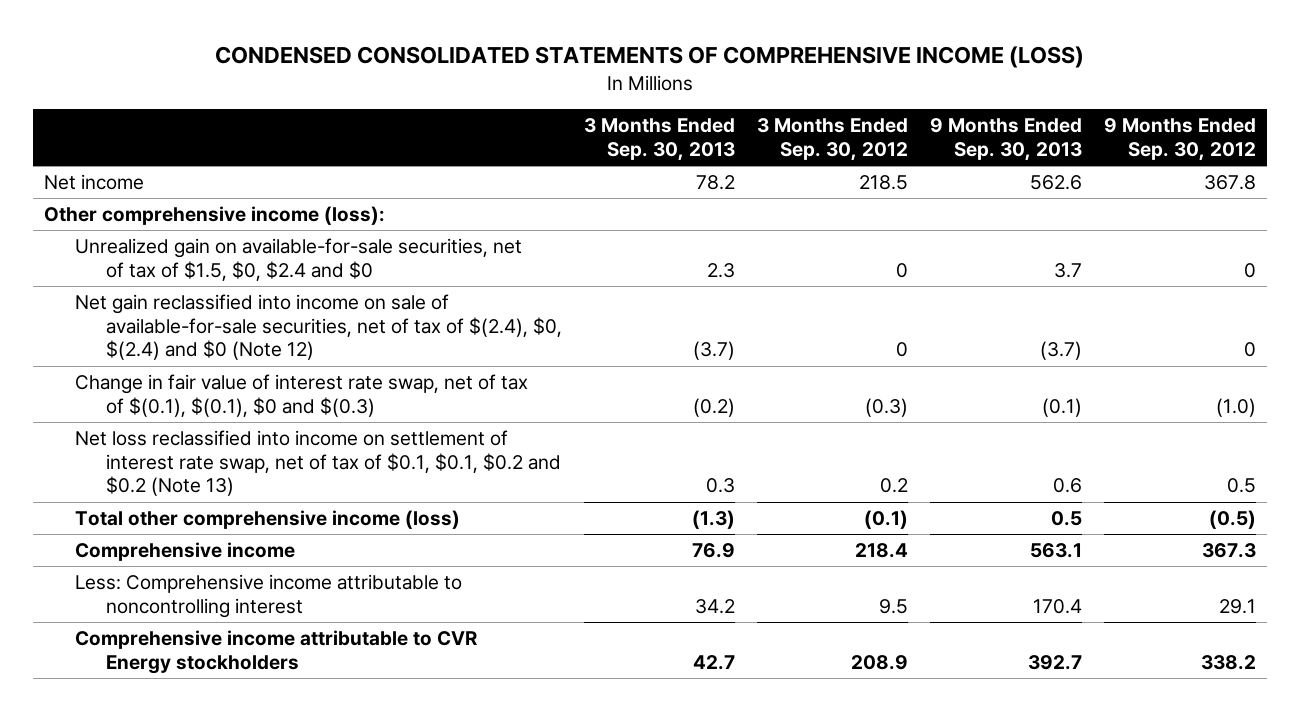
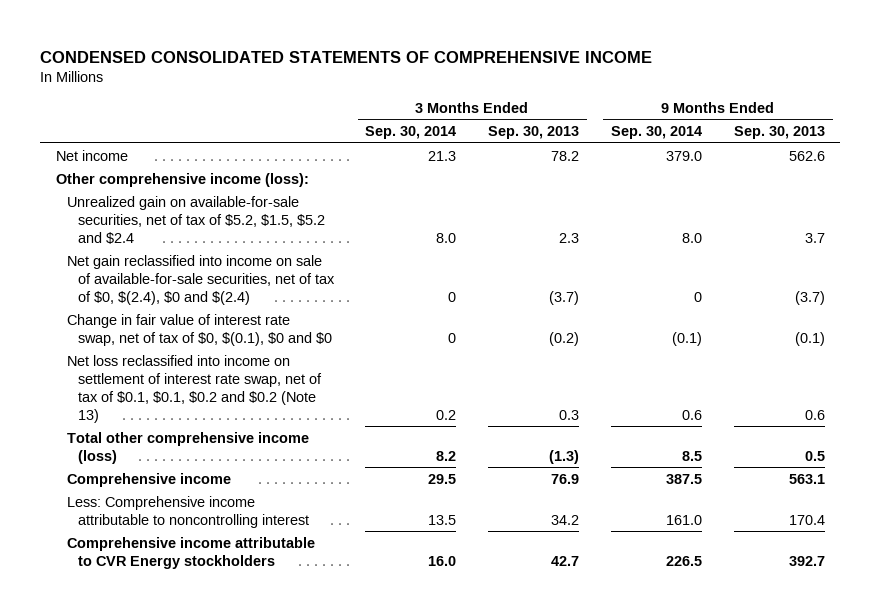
- CONDENSED CONSOLIDATED STATEMENTS OF COMPREHENSIVE INCOME (LOSS)
+ CONDENSED CONSOLIDATED STATEMENTS OF COMPREHENSIVE INCOME
- | 3 Months Ended Sep. 30, 2013 | 3 Months Ended Sep. 30, 2012 | 9 Months Ended Sep. 30, 2013 | 9 Months Ended Sep. 30, 2012
+ | 3 Months Ended Sep. 30, 2014 | 3 Months Ended Sep. 30, 2013 | 9 Months Ended Sep. 30, 2014 | 9 Months Ended Sep. 30, 2013
- Unrealized gain on available-for-sale securities, net of tax of $1.5, $0, $2.4 and $0 | 2.3 | 0 | 3.7 | 0
- Net gain reclassified into income on sale of available-for-sale securities, net of tax of $(2.4), $0, $(2.4) and $0 (Note 12) | (3.7) | 0 | (3.7) | 0
- Change in fair value of interest rate swap, net of tax of $(0.1), $(0.1), $0 and $(0.3) | (0.2) | (0.3) | (0.1) | (1.0)
+ Unrealized gain on available-for-sale securities, net of tax of $5.2, $1.5, $5.2 and $2.4 | 8.0 | 2.3 | 8.0 | 3.7
+ Net gain reclassified into income on sale of available-for-sale securities, net of tax of $0, $(2.4), $0 and $(2.4) | 0 | (3.7) | 0 | (3.7)
+ Change in fair value of interest rate swap, net of tax of $0, $(0.1), $0 and $0 | 0 | (0.2) | (0.1) | (0.1)

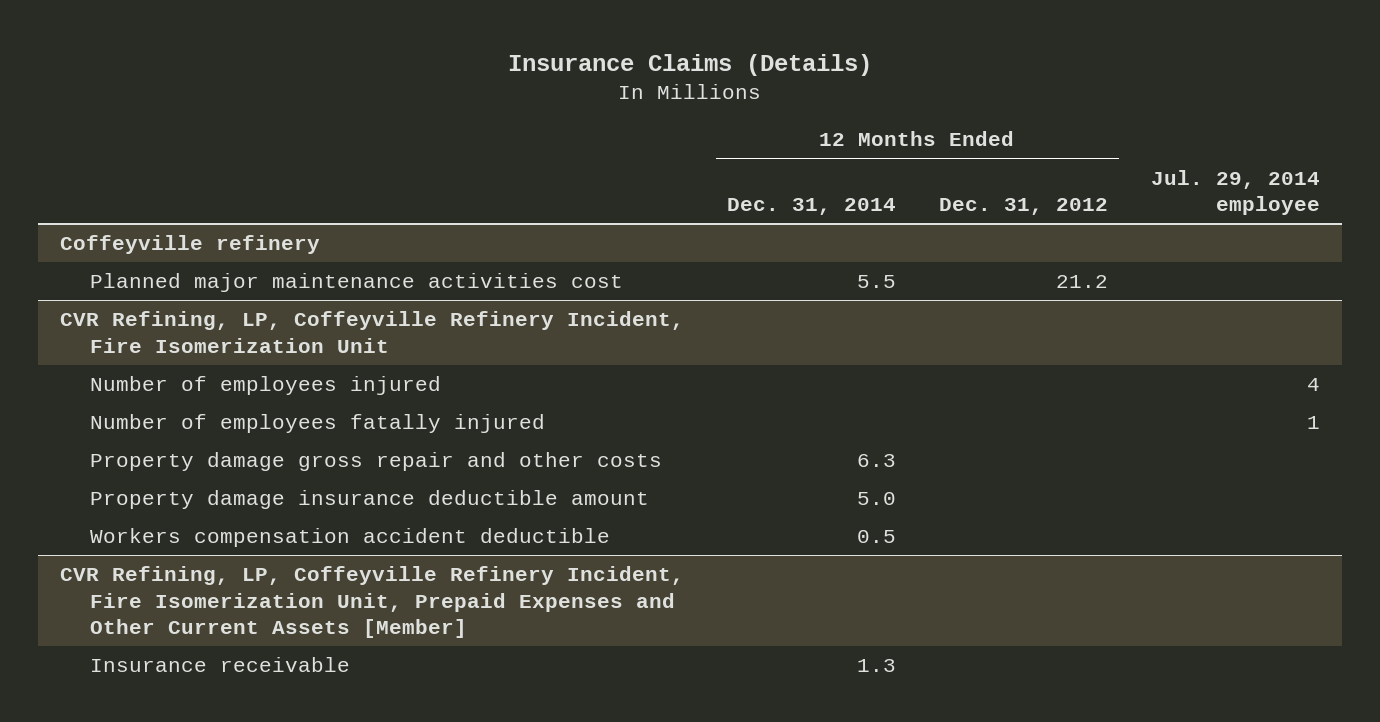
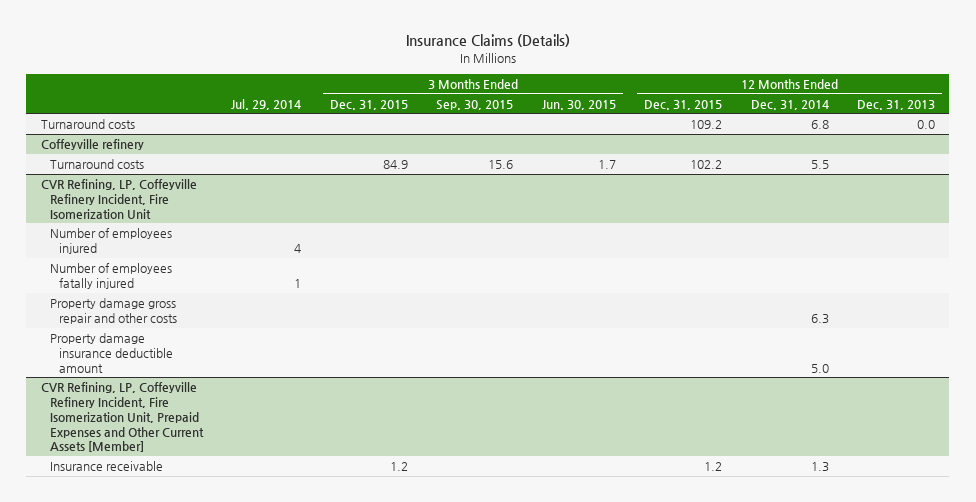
- | 12 Months Ended Dec. 31, 2014 | 12 Months Ended Dec. 31, 2012 | Jul. 29, 2014 employee
+ | Jul. 29, 2014 | 3 Months Ended Dec. 31, 2015 | 3 Months Ended Sep. 30, 2015 | 3 Months Ended Jun. 30, 2015 | 12 Months Ended Dec. 31, 2015 | 12 Months Ended Dec. 31, 2014 | 12 Months Ended Dec. 31, 2013
+ Turnaround costs | | | | | 109.2 | 6.8 | 0.0
@ Coffeyville refinery
- Planned major maintenance activities cost | 5.5 | 21.2 |
+ Turnaround costs | | 84.9 | 15.6 | 1.7 | 102.2 | 5.5 |
@ CVR Refining, LP, Coffeyville Refinery Incident, Fire Isomerization Unit
- Workers compensation accident deductible | 0.5 | |

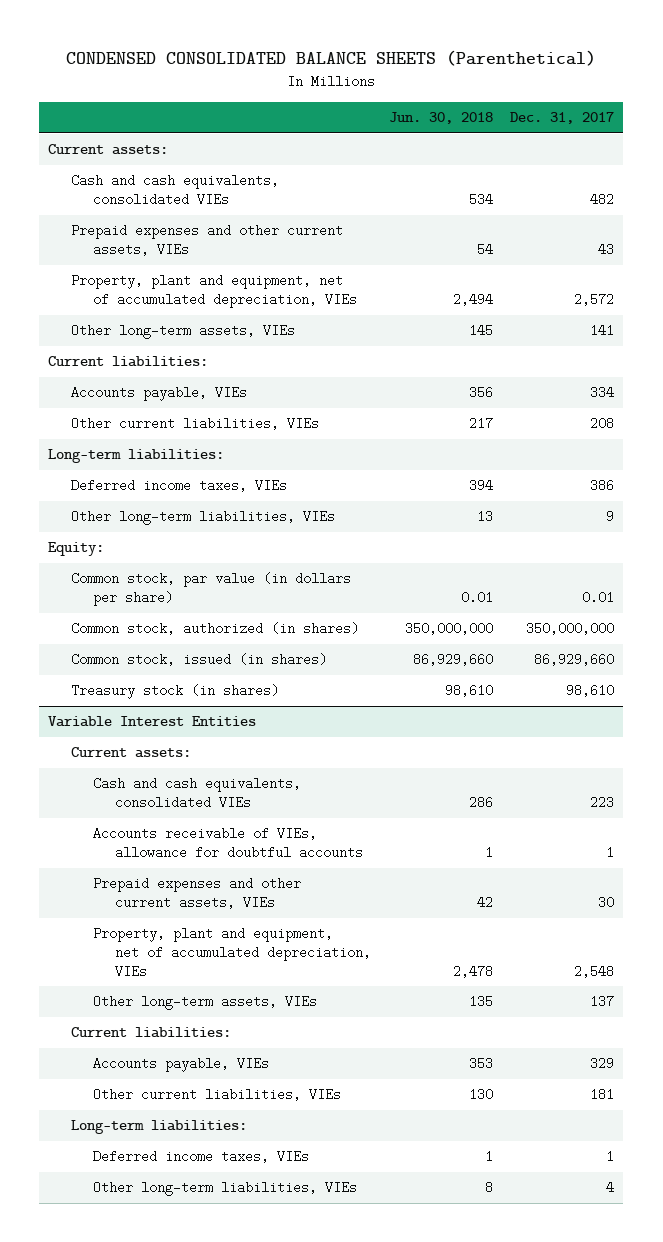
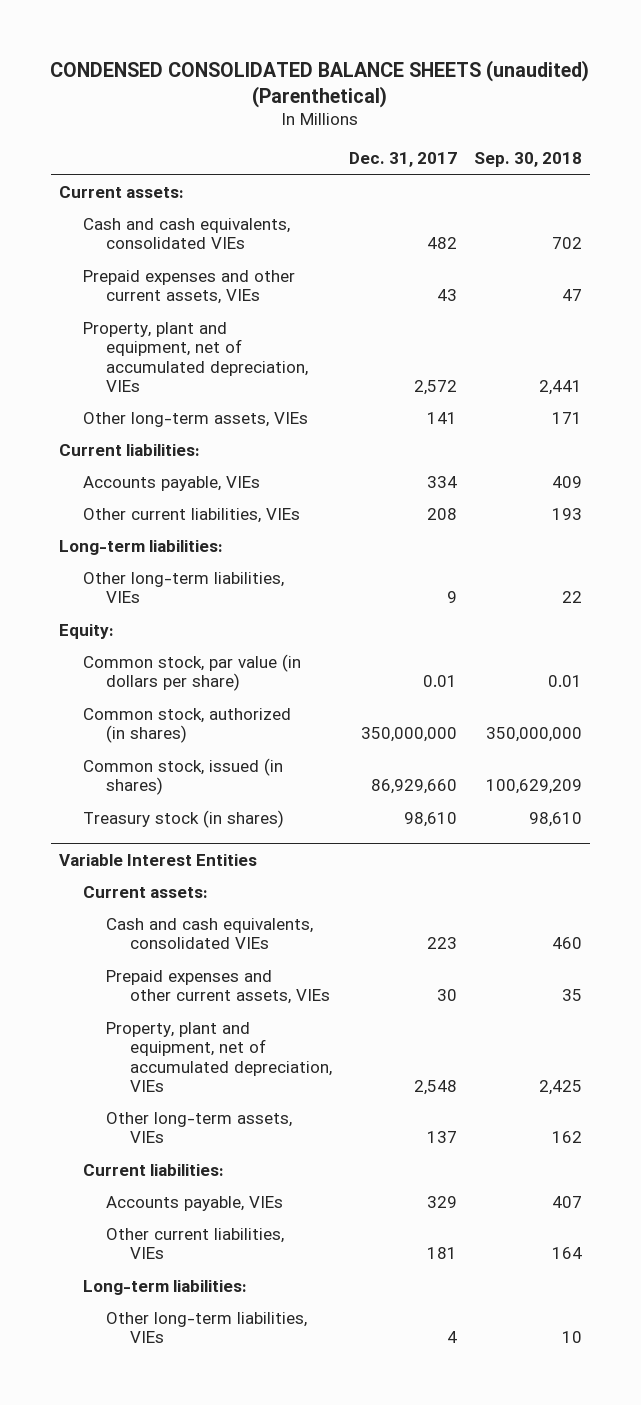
- CONDENSED CONSOLIDATED BALANCE SHEETS (Parenthetical)
+ CONDENSED CONSOLIDATED BALANCE SHEETS (unaudited) (Parenthetical)
- | Jun. 30, 2018 | Dec. 31, 2017
+ | Dec. 31, 2017 | Sep. 30, 2018
- Deferred income taxes, VIEs | 394 | 386
@ Variable Interest Entities
- Accounts receivable of VIEs, allowance for doubtful accounts | 1 | 1
- Deferred income taxes, VIEs | 1 | 1

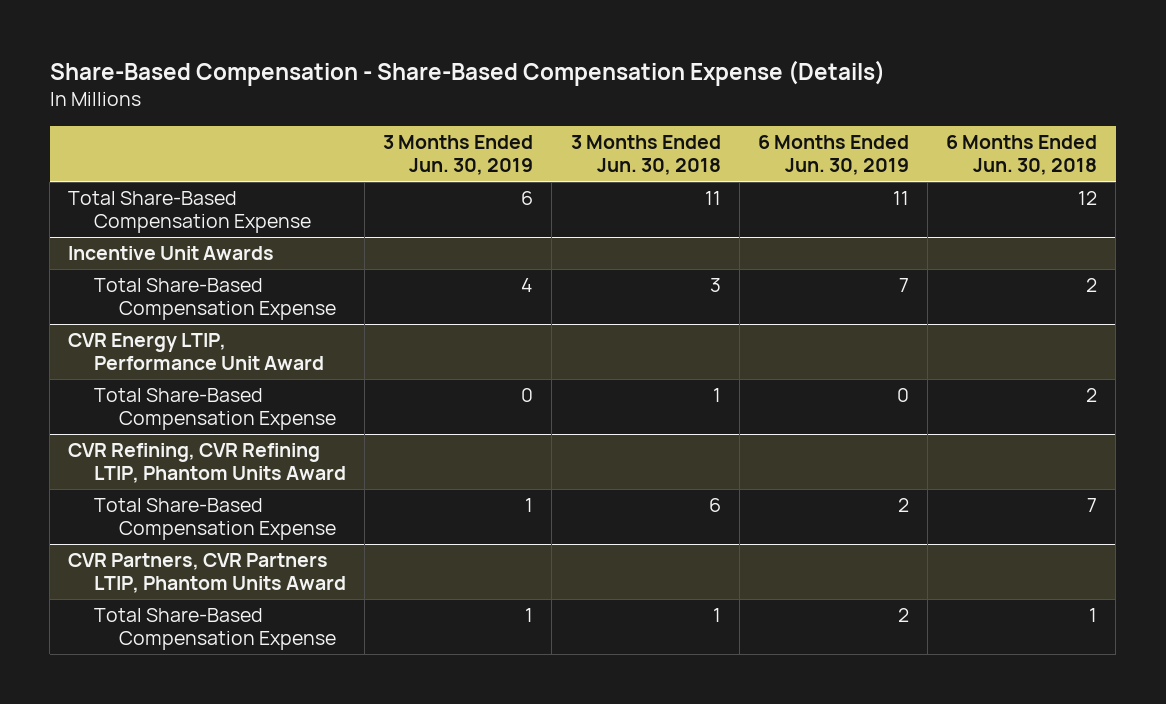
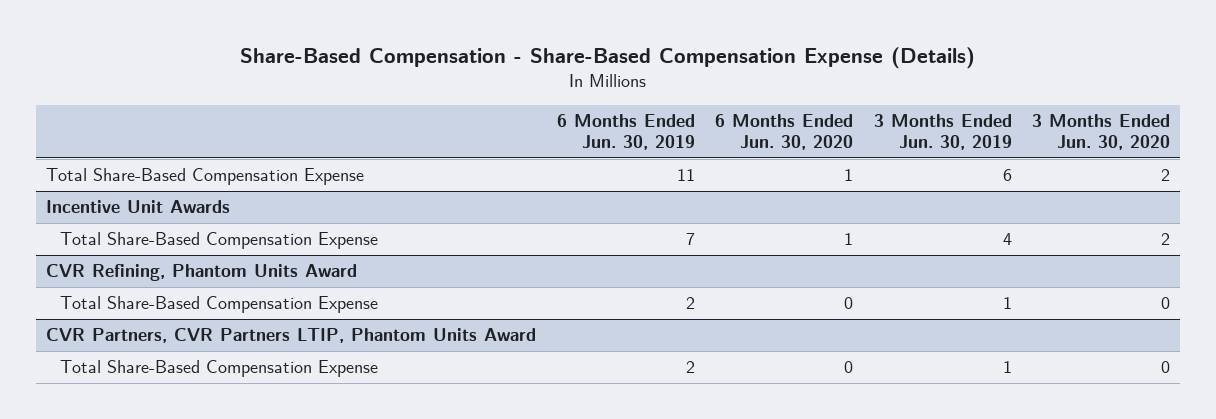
- | 3 Months Ended Jun. 30, 2019 | 3 Months Ended Jun. 30, 2018 | 6 Months Ended Jun. 30, 2019 | 6 Months Ended Jun. 30, 2018
+ | 6 Months Ended Jun. 30, 2019 | 6 Months Ended Jun. 30, 2020 | 3 Months Ended Jun. 30, 2019 | 3 Months Ended Jun. 30, 2020
- CVR Energy LTIP, Performance Unit Award
- Total Share-Based Compensation Expense | 0 | 1 | 0 | 2
- CVR Refining, CVR Refining LTIP, Phantom Units Award
+ CVR Refining, Phantom Units Award

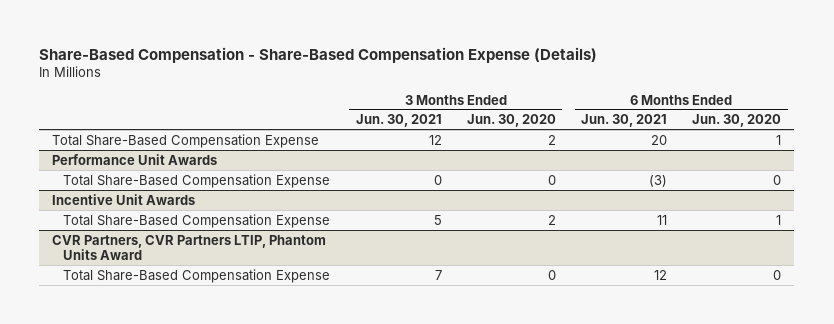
- | 6 Months Ended Jun. 30, 2019 | 6 Months Ended Jun. 30, 2020 | 3 Months Ended Jun. 30, 2019 | 3 Months Ended Jun. 30, 2020
+ | 3 Months Ended Jun. 30, 2021 | 3 Months Ended Jun. 30, 2020 | 6 Months Ended Jun. 30, 2021 | 6 Months Ended Jun. 30, 2020
+ Performance Unit Awards
+ Total Share-Based Compensation Expense | 0 | 0 | (3) | 0
- CVR Refining, Phantom Units Award
- Total Share-Based Compensation Expense | 2 | 0 | 1 | 0

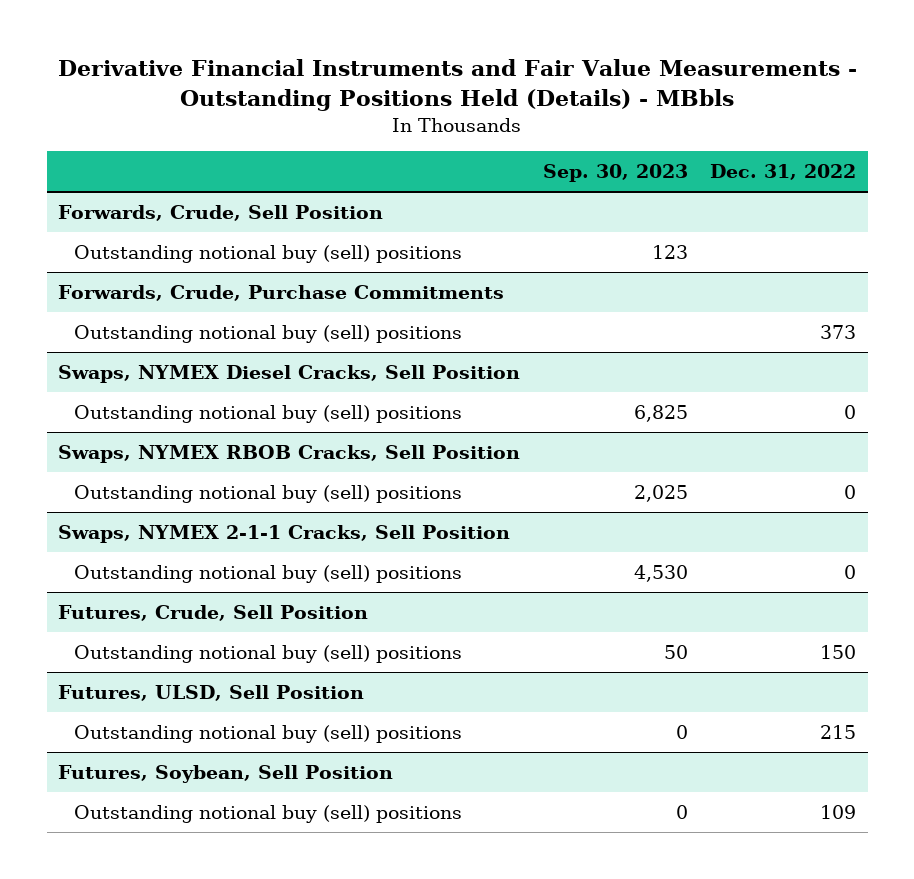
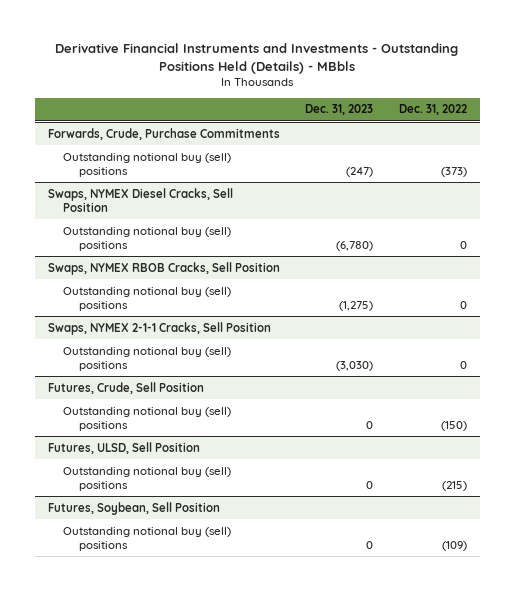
- Derivative Financial Instruments and Fair Value Measurements - Outstanding Positions Held (Details) - MBbls
+ Derivative Financial Instruments and Investments - Outstanding Positions Held (Details) - MBbls
- | Sep. 30, 2023 | Dec. 31, 2022
+ | Dec. 31, 2023 | Dec. 31, 2022
- Forwards, Crude, Sell Position
- Outstanding notional buy (sell) positions | 123 |
@ Forwards, Crude, Purchase Commitments
- Outstanding notional buy (sell) positions | | 373
+ Outstanding notional buy (sell) positions | (247) | (373)
@ Futures, Crude, Sell Position
- Outstanding notional buy (sell) positions | 50 | 150
+ Outstanding notional buy (sell) positions | 0 | (150)
@ Futures, ULSD, Sell Position
- Outstanding notional buy (sell) positions | 0 | 215
+ Outstanding notional buy (sell) positions | 0 | (215)
@ Futures, Soybean, Sell Position
- Outstanding notional buy (sell) positions | 0 | 109
+ Outstanding notional buy (sell) positions | 0 | (109)

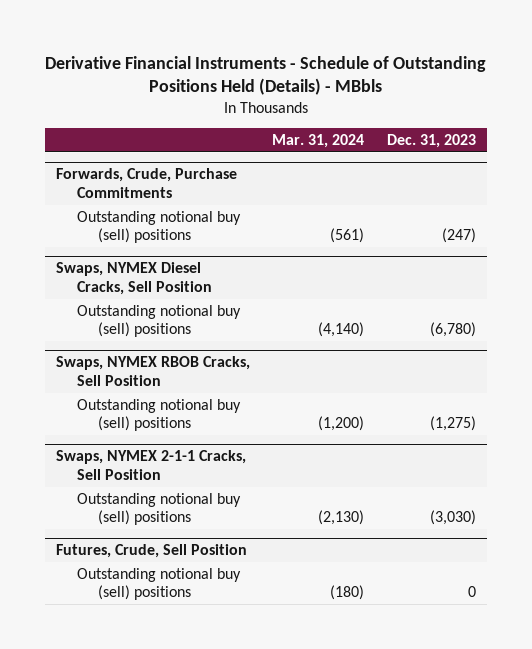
- Derivative Financial Instruments and Investments - Outstanding Positions Held (Details) - MBbls
+ Derivative Financial Instruments - Schedule of Outstanding Positions Held (Details) - MBbls
- | Dec. 31, 2023 | Dec. 31, 2022
+ | Mar. 31, 2024 | Dec. 31, 2023
- Futures, ULSD, Sell Position
- Outstanding notional buy (sell) positions | 0 | (215)
- Futures, Soybean, Sell Position
- Outstanding notional buy (sell) positions | 0 | (109)

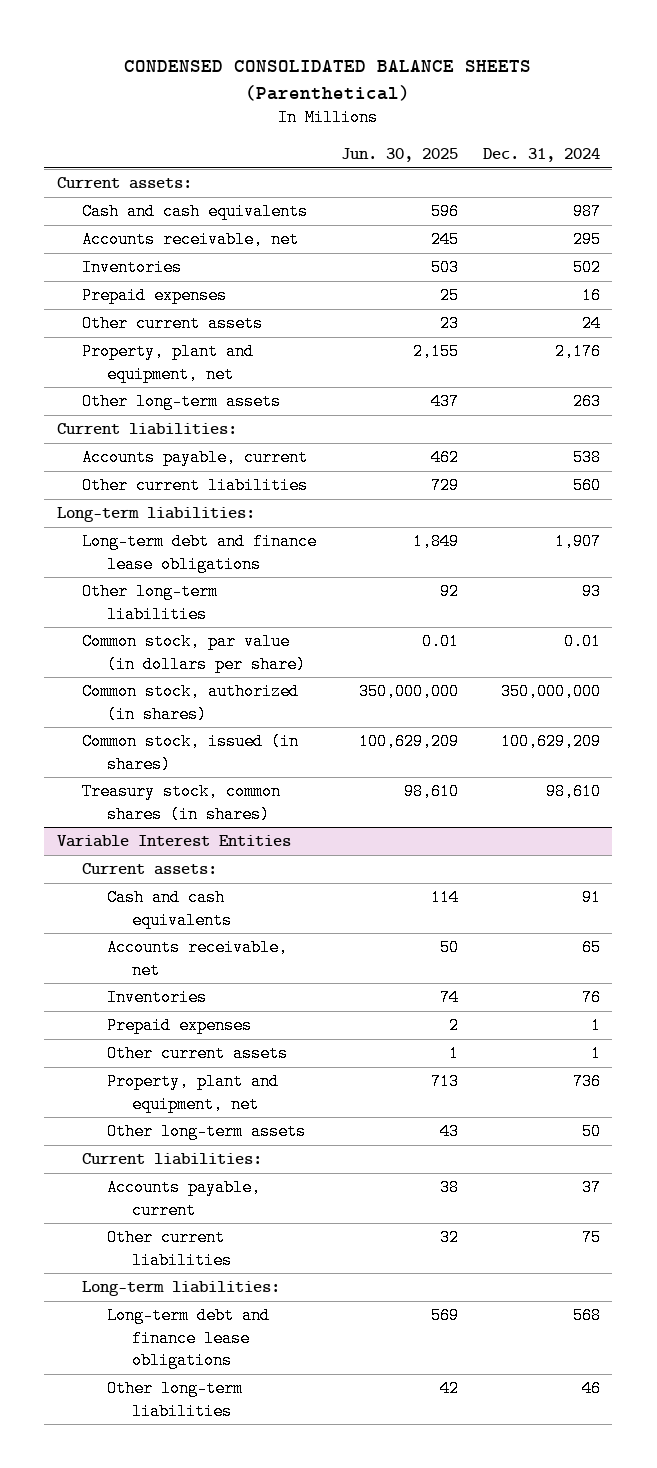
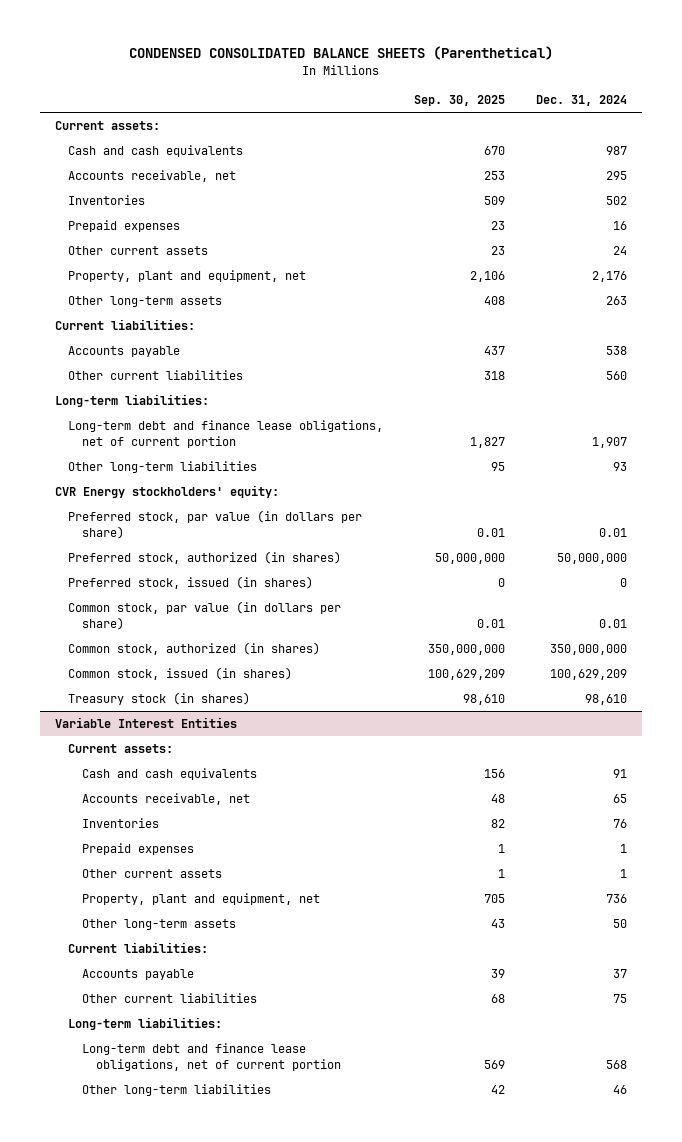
- | Jun. 30, 2025 | Dec. 31, 2024
+ | Sep. 30, 2025 | Dec. 31, 2024
- Accounts payable, current | 462 | 538
+ Accounts payable | 437 | 538
- Long-term debt and finance lease obligations | 1,849 | 1,907
+ Long-term debt and finance lease obligations, net of current portion | 1,827 | 1,907
+ CVR Energy stockholders' equity:
+ Preferred stock, par value (in dollars per share) | 0.01 | 0.01
+ Preferred stock, authorized (in shares) | 50,000,000 | 50,000,000
+ Preferred stock, issued (in shares) | 0 | 0
- Treasury stock, common shares (in shares) | 98,610 | 98,610
+ Treasury stock (in shares) | 98,610 | 98,610
@ Variable Interest Entities
- Accounts payable, current | 38 | 37
+ Accounts payable | 39 | 37
- Long-term debt and finance lease obligations | 569 | 568
+ Long-term debt and finance lease obligations, net of current portion | 569 | 568

